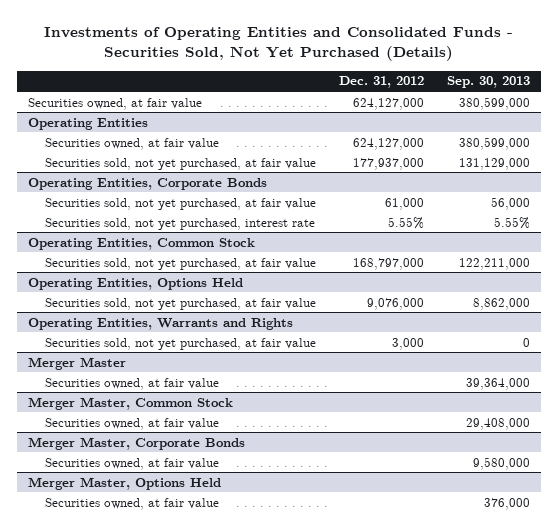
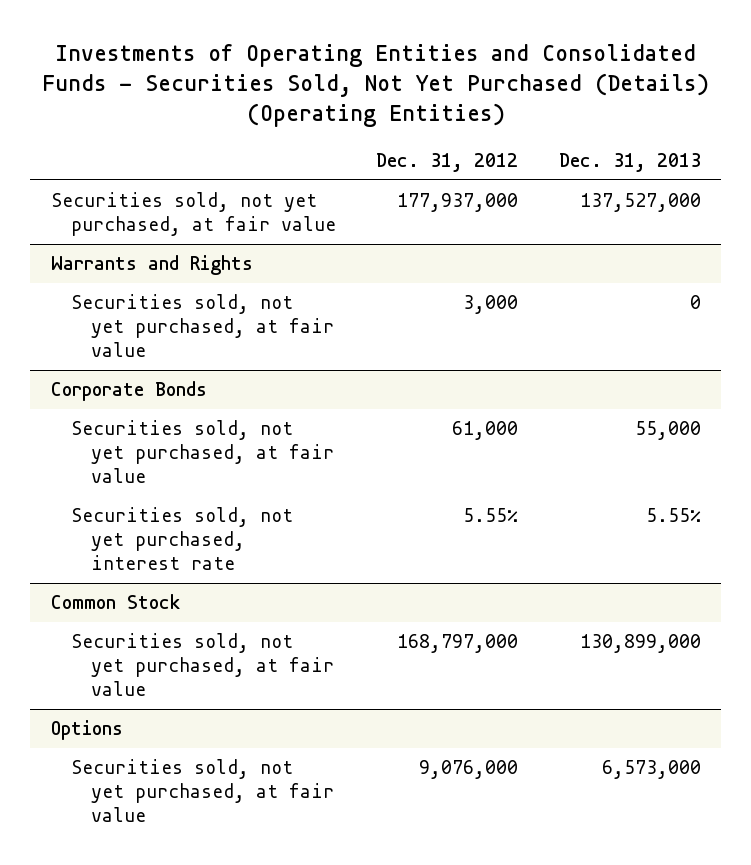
- Investments of Operating Entities and Consolidated Funds - Securities Sold, Not Yet Purchased (Details)
+ Investments of Operating Entities and Consolidated Funds - Securities Sold, Not Yet Purchased (Details) (Operating Entities)
- | Dec. 31, 2012 | Sep. 30, 2013
+ | Dec. 31, 2012 | Dec. 31, 2013
- Securities owned, at fair value | 624,127,000 | 380,599,000
- Operating Entities
- Securities owned, at fair value | 624,127,000 | 380,599,000
- Operating Entities, Corporate Bonds
+ Warrants and Rights
+ Securities sold, not yet purchased, at fair value | 3,000 | 0
+ Corporate Bonds
- Operating Entities, Common Stock
+ Common Stock
- Operating Entities, Options Held
+ Options
- Operating Entities, Warrants and Rights
- Securities sold, not yet purchased, at fair value | 3,000 | 0
- Merger Master
- Securities owned, at fair value | | 39,364,000
- Merger Master, Common Stock
- Securities owned, at fair value | | 29,408,000
- Merger Master, Corporate Bonds
- Securities owned, at fair value | | 9,580,000
- Merger Master, Options Held
- Securities owned, at fair value | | 376,000

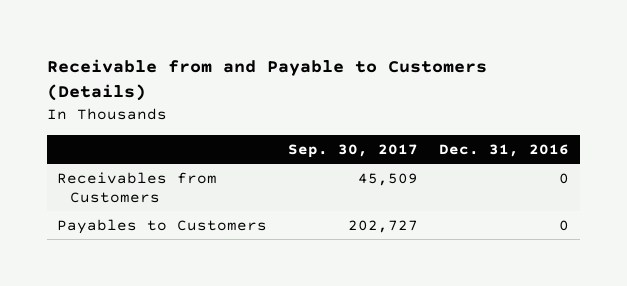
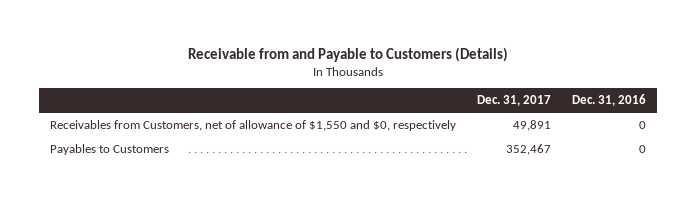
- | Sep. 30, 2017 | Dec. 31, 2016
+ | Dec. 31, 2017 | Dec. 31, 2016
- Receivables from Customers | 45,509 | 0
+ Receivables from Customers, net of allowance of $1,550 and $0, respectively | 49,891 | 0

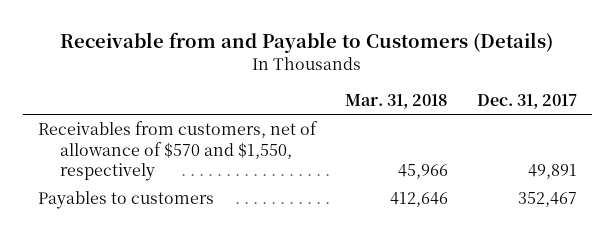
- | Dec. 31, 2017 | Dec. 31, 2016
+ | Mar. 31, 2018 | Dec. 31, 2017
- Receivables from Customers, net of allowance of $1,550 and $0, respectively | 49,891 | 0
- Payables to Customers | 352,467 | 0
+ Receivables from customers, net of allowance of $570 and $1,550, respectively | 45,966 | 49,891
+ Payables to customers | 412,646 | 352,467

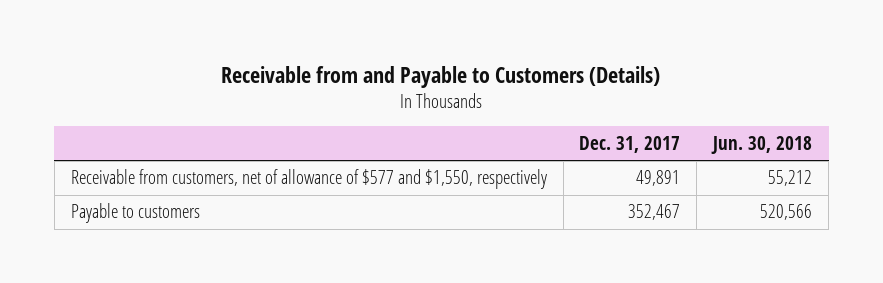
- | Mar. 31, 2018 | Dec. 31, 2017
+ | Dec. 31, 2017 | Jun. 30, 2018
- Receivables from customers, net of allowance of $570 and $1,550, respectively | 45,966 | 49,891
- Payables to customers | 412,646 | 352,467
+ Receivable from customers, net of allowance of $577 and $1,550, respectively | 49,891 | 55,212
+ Payable to customers | 352,467 | 520,566

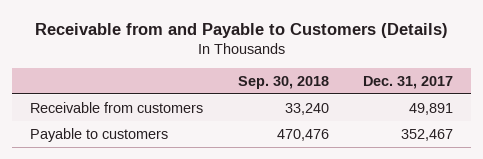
- | Dec. 31, 2017 | Jun. 30, 2018
+ | Sep. 30, 2018 | Dec. 31, 2017
- Receivable from customers, net of allowance of $577 and $1,550, respectively | 49,891 | 55,212
+ Receivable from customers | 33,240 | 49,891

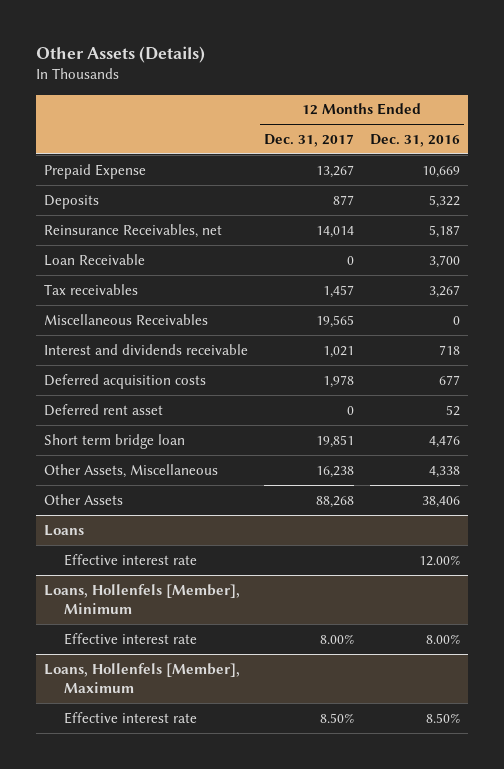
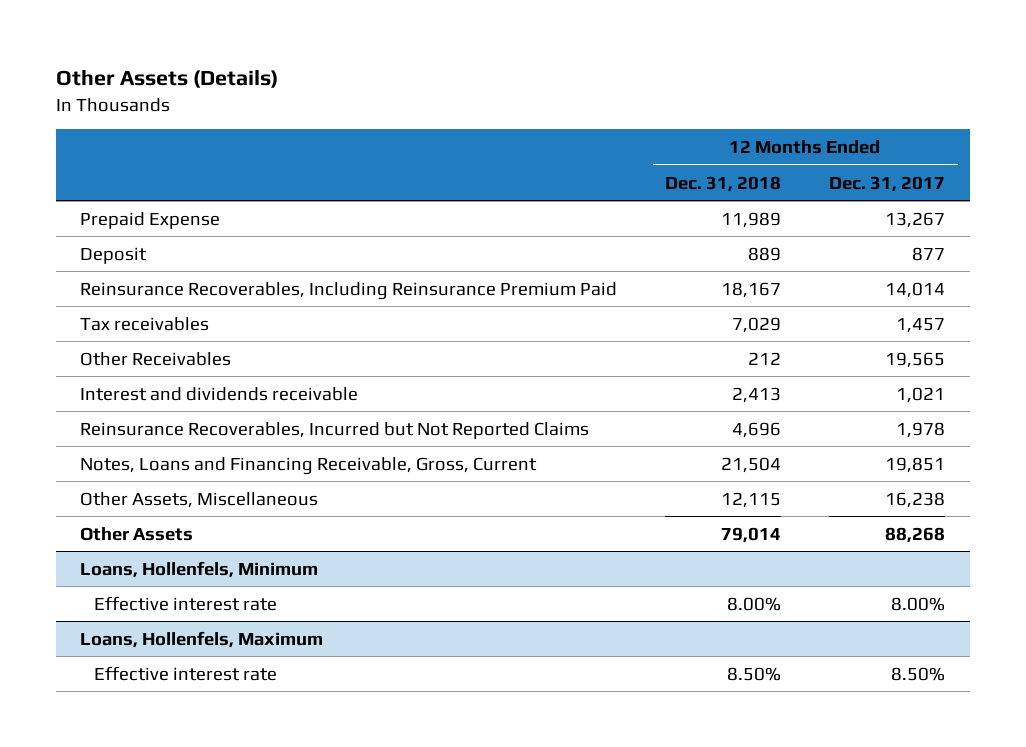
- | 12 Months Ended Dec. 31, 2017 | 12 Months Ended Dec. 31, 2016
+ | 12 Months Ended Dec. 31, 2018 | 12 Months Ended Dec. 31, 2017
- Deposits | 877 | 5,322
- Reinsurance Receivables, net | 14,014 | 5,187
- Loan Receivable | 0 | 3,700
+ Deposit | 889 | 877
+ Reinsurance Recoverables, Including Reinsurance Premium Paid | 18,167 | 14,014
- Miscellaneous Receivables | 19,565 | 0
+ Other Receivables | 212 | 19,565
- Deferred acquisition costs | 1,978 | 677
- Deferred rent asset | 0 | 52
- Short term bridge loan | 19,851 | 4,476
+ Reinsurance Recoverables, Incurred but Not Reported Claims | 4,696 | 1,978
+ Notes, Loans and Financing Receivable, Gross, Current | 21,504 | 19,851
- Loans
- Effective interest rate | | 12.00%
- Loans, Hollenfels [Member], Minimum
+ Loans, Hollenfels, Minimum
- Loans, Hollenfels [Member], Maximum
+ Loans, Hollenfels, Maximum

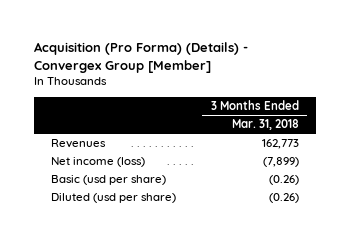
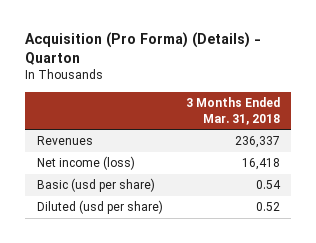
- Acquisition (Pro Forma) (Details) - Convergex Group [Member]
+ Acquisition (Pro Forma) (Details) - Quarton
- Revenues | 162,773
- Net income (loss) | (7,899)
- Basic (usd per share) | (0.26)
- Diluted (usd per share) | (0.26)
+ Revenues | 236,337
+ Net income (loss) | 16,418
+ Basic (usd per share) | 0.54
+ Diluted (usd per share) | 0.52

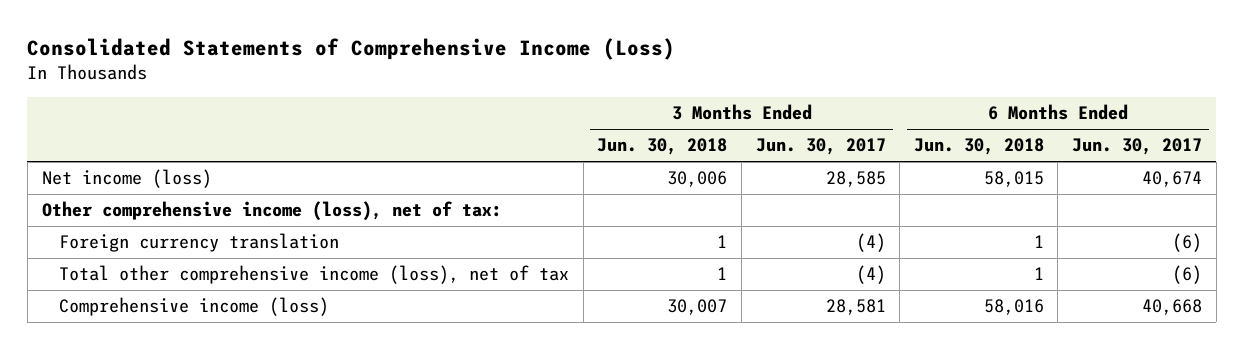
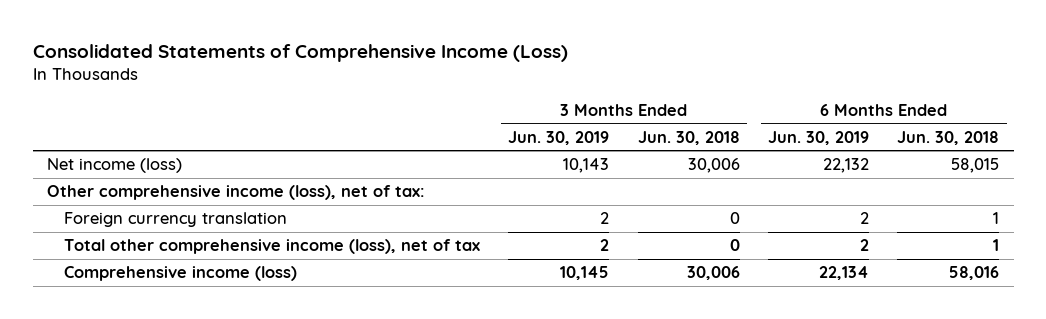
- | 3 Months Ended Jun. 30, 2018 | 3 Months Ended Jun. 30, 2017 | 6 Months Ended Jun. 30, 2018 | 6 Months Ended Jun. 30, 2017
+ | 3 Months Ended Jun. 30, 2019 | 3 Months Ended Jun. 30, 2018 | 6 Months Ended Jun. 30, 2019 | 6 Months Ended Jun. 30, 2018
- Foreign currency translation | 1 | (4) | 1 | (6)
- Total other comprehensive income (loss), net of tax | 1 | (4) | 1 | (6)
- Comprehensive income (loss) | 30,007 | 28,581 | 58,016 | 40,668
+ Foreign currency translation | 2 | 0 | 2 | 1
+ Total other comprehensive income (loss), net of tax | 2 | 0 | 2 | 1
+ Comprehensive income (loss) | 10,145 | 30,006 | 22,134 | 58,016

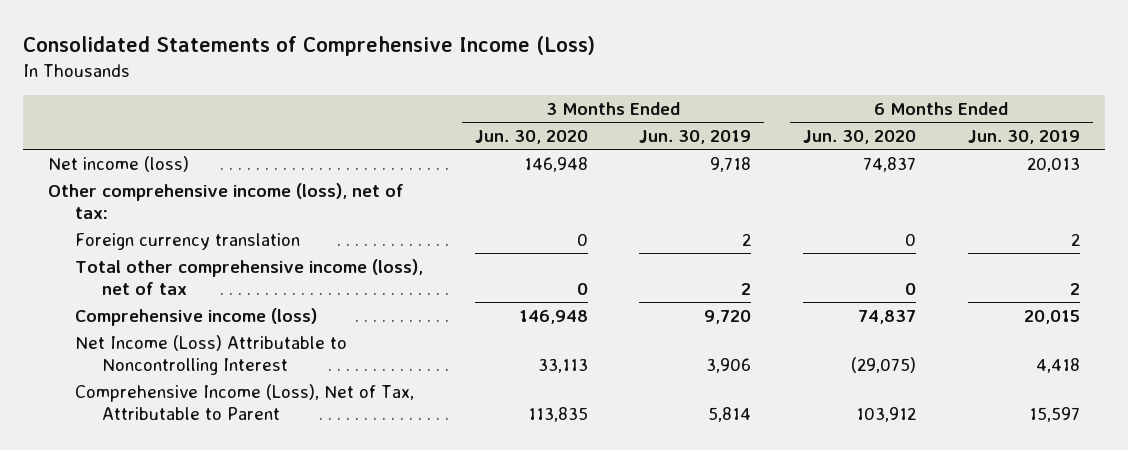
- | 3 Months Ended Jun. 30, 2019 | 3 Months Ended Jun. 30, 2018 | 6 Months Ended Jun. 30, 2019 | 6 Months Ended Jun. 30, 2018
+ | 3 Months Ended Jun. 30, 2020 | 3 Months Ended Jun. 30, 2019 | 6 Months Ended Jun. 30, 2020 | 6 Months Ended Jun. 30, 2019
- Net income (loss) | 10,143 | 30,006 | 22,132 | 58,015
+ Net income (loss) | 146,948 | 9,718 | 74,837 | 20,013
- Comprehensive income (loss) | 10,145 | 30,006 | 22,134 | 58,016
+ Comprehensive income (loss) | 146,948 | 9,720 | 74,837 | 20,015
+ Net Income (Loss) Attributable to Noncontrolling Interest | 33,113 | 3,906 | (29,075) | 4,418
+ Comprehensive Income (Loss), Net of Tax, Attributable to Parent | 113,835 | 5,814 | 103,912 | 15,597

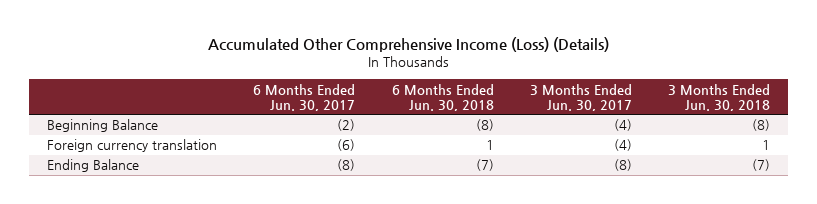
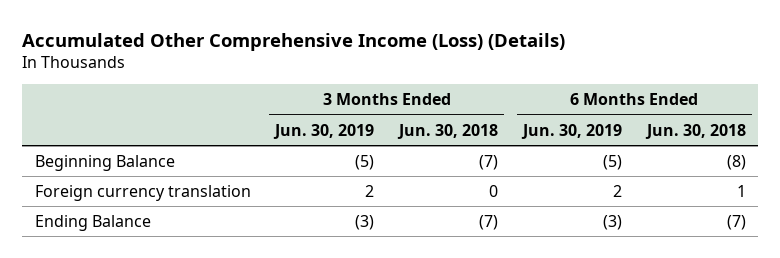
- | 6 Months Ended Jun. 30, 2017 | 6 Months Ended Jun. 30, 2018 | 3 Months Ended Jun. 30, 2017 | 3 Months Ended Jun. 30, 2018
+ | 3 Months Ended Jun. 30, 2019 | 3 Months Ended Jun. 30, 2018 | 6 Months Ended Jun. 30, 2019 | 6 Months Ended Jun. 30, 2018
- Beginning Balance | (2) | (8) | (4) | (8)
- Foreign currency translation | (6) | 1 | (4) | 1
+ Beginning Balance | (5) | (7) | (5) | (8)
+ Foreign currency translation | 2 | 0 | 2 | 1

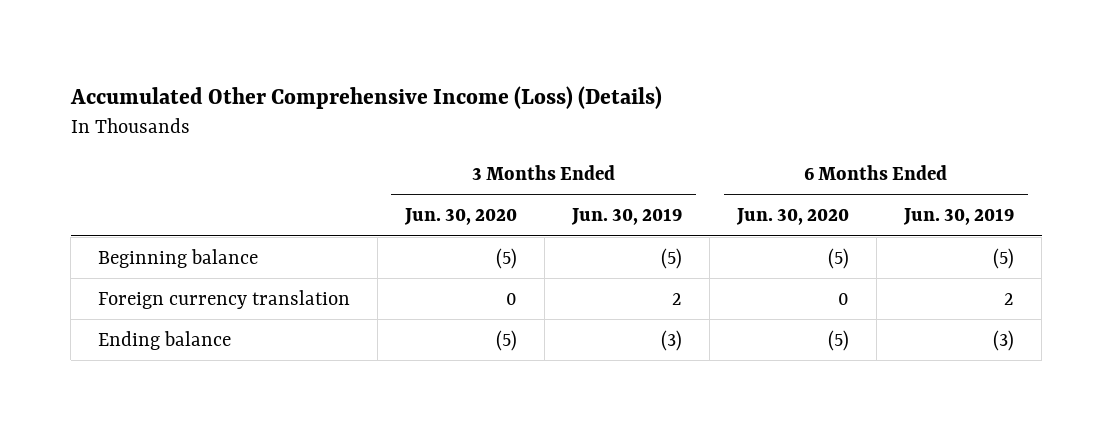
- | 3 Months Ended Jun. 30, 2019 | 3 Months Ended Jun. 30, 2018 | 6 Months Ended Jun. 30, 2019 | 6 Months Ended Jun. 30, 2018
+ | 3 Months Ended Jun. 30, 2020 | 3 Months Ended Jun. 30, 2019 | 6 Months Ended Jun. 30, 2020 | 6 Months Ended Jun. 30, 2019
- Beginning Balance | (5) | (7) | (5) | (8)
+ Beginning balance | (5) | (5) | (5) | (5)
- Ending Balance | (3) | (7) | (3) | (7)
+ Ending balance | (5) | (3) | (5) | (3)

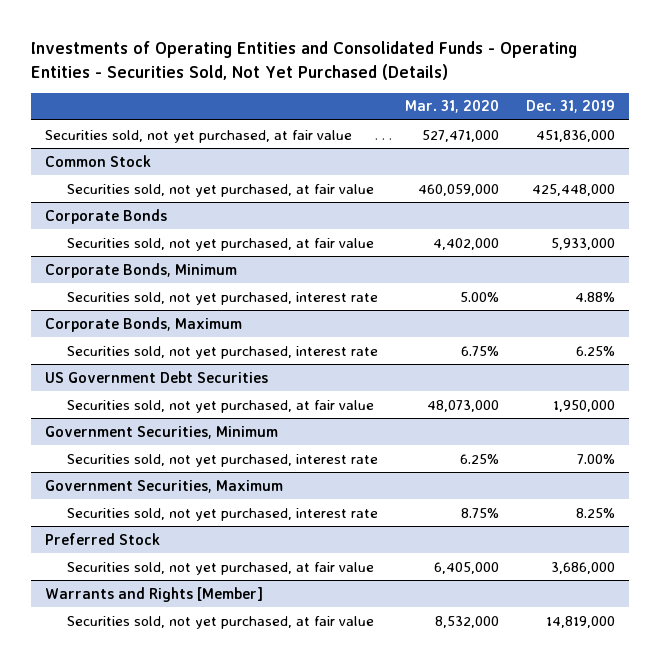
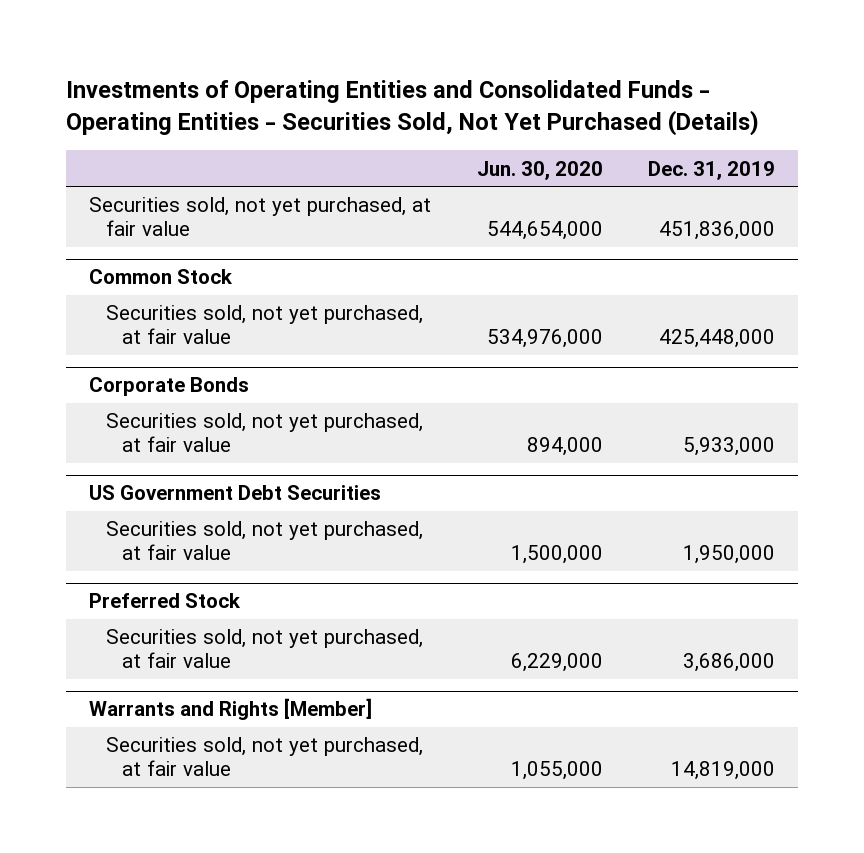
- | Mar. 31, 2020 | Dec. 31, 2019
+ | Jun. 30, 2020 | Dec. 31, 2019
- Corporate Bonds, Minimum
- Securities sold, not yet purchased, interest rate | 5.00% | 4.88%
- Corporate Bonds, Maximum
- Securities sold, not yet purchased, interest rate | 6.75% | 6.25%
- Government Securities, Minimum
- Securities sold, not yet purchased, interest rate | 6.25% | 7.00%
- Government Securities, Maximum
- Securities sold, not yet purchased, interest rate | 8.75% | 8.25%

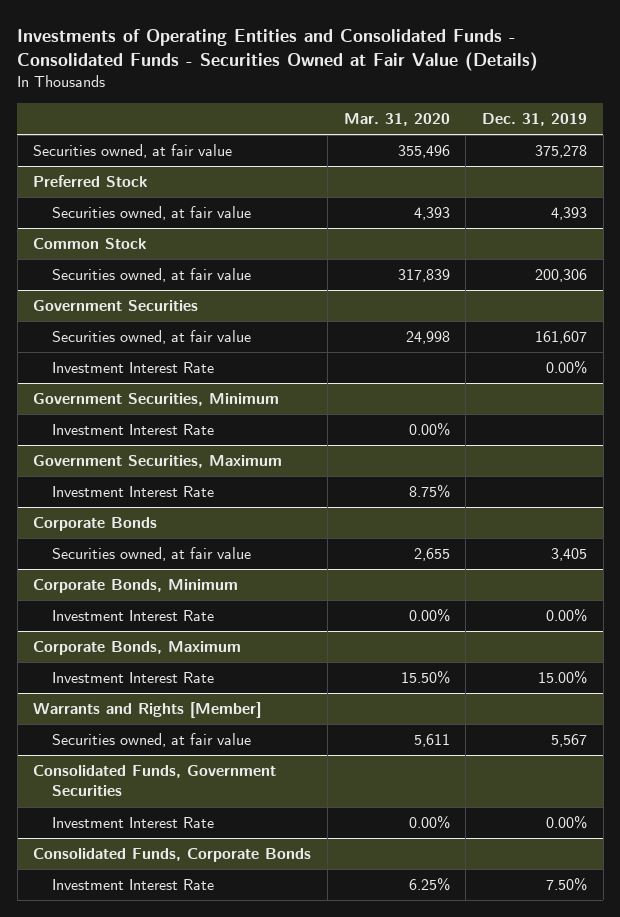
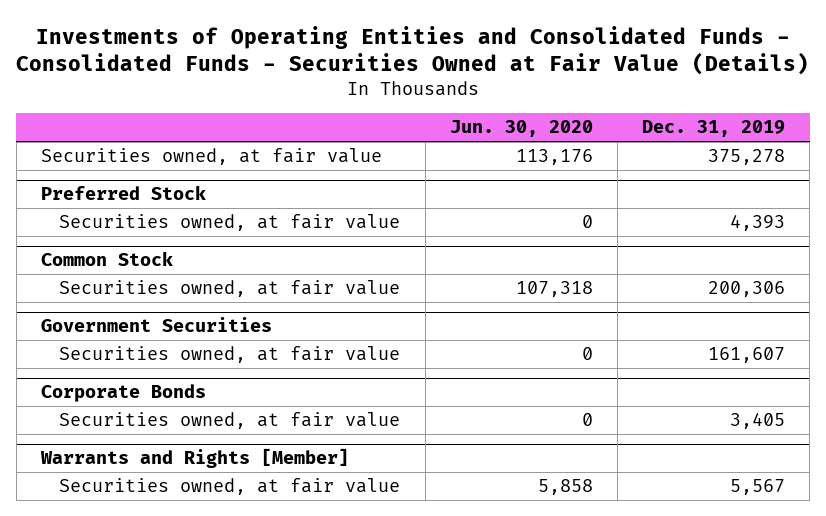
- | Mar. 31, 2020 | Dec. 31, 2019
+ | Jun. 30, 2020 | Dec. 31, 2019
@ Government Securities
- Investment Interest Rate | | 0.00%
- Government Securities, Minimum
- Investment Interest Rate | 0.00% |
- Government Securities, Maximum
- Investment Interest Rate | 8.75% |
- Corporate Bonds, Minimum
- Investment Interest Rate | 0.00% | 0.00%
- Corporate Bonds, Maximum
- Investment Interest Rate | 15.50% | 15.00%
- Consolidated Funds, Government Securities
- Investment Interest Rate | 0.00% | 0.00%
- Consolidated Funds, Corporate Bonds
- Investment Interest Rate | 6.25% | 7.50%

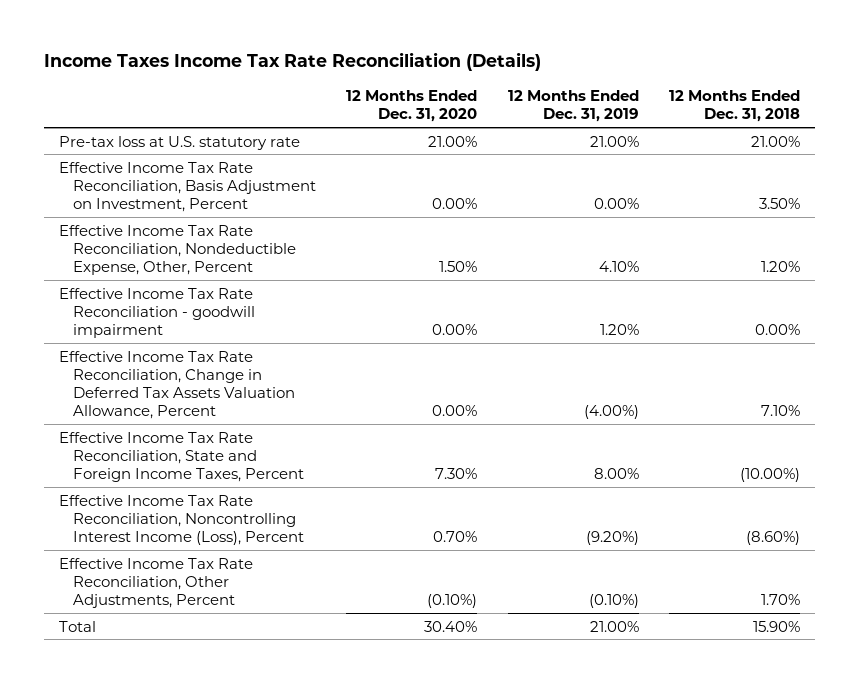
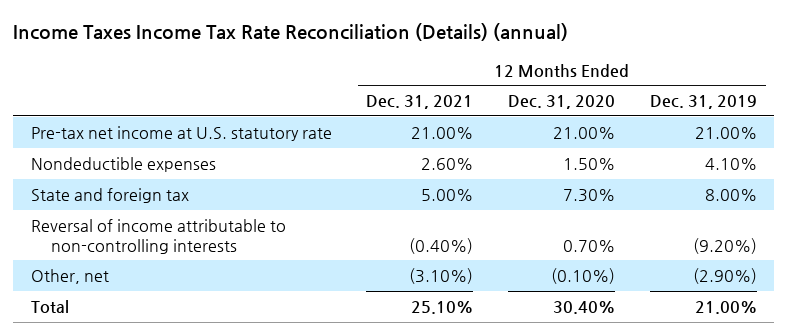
- Income Taxes Income Tax Rate Reconciliation (Details)
+ Income Taxes Income Tax Rate Reconciliation (Details) (annual)
- | 12 Months Ended Dec. 31, 2020 | 12 Months Ended Dec. 31, 2019 | 12 Months Ended Dec. 31, 2018
+ | 12 Months Ended Dec. 31, 2021 | 12 Months Ended Dec. 31, 2020 | 12 Months Ended Dec. 31, 2019
- Pre-tax loss at U.S. statutory rate | 21.00% | 21.00% | 21.00%
- Effective Income Tax Rate Reconciliation, Basis Adjustment on Investment, Percent | 0.00% | 0.00% | 3.50%
- Effective Income Tax Rate Reconciliation, Nondeductible Expense, Other, Percent | 1.50% | 4.10% | 1.20%
- Effective Income Tax Rate Reconciliation - goodwill impairment | 0.00% | 1.20% | 0.00%
- Effective Income Tax Rate Reconciliation, Change in Deferred Tax Assets Valuation Allowance, Percent | 0.00% | (4.00%) | 7.10%
- Effective Income Tax Rate Reconciliation, State and Foreign Income Taxes, Percent | 7.30% | 8.00% | (10.00%)
- Effective Income Tax Rate Reconciliation, Noncontrolling Interest Income (Loss), Percent | 0.70% | (9.20%) | (8.60%)
- Effective Income Tax Rate Reconciliation, Other Adjustments, Percent | (0.10%) | (0.10%) | 1.70%
+ Pre-tax net income at U.S. statutory rate | 21.00% | 21.00% | 21.00%
+ Nondeductible expenses | 2.60% | 1.50% | 4.10%
+ State and foreign tax | 5.00% | 7.30% | 8.00%
+ Reversal of income attributable to non-controlling interests | (0.40%) | 0.70% | (9.20%)
+ Other, net | (3.10%) | (0.10%) | (2.90%)

